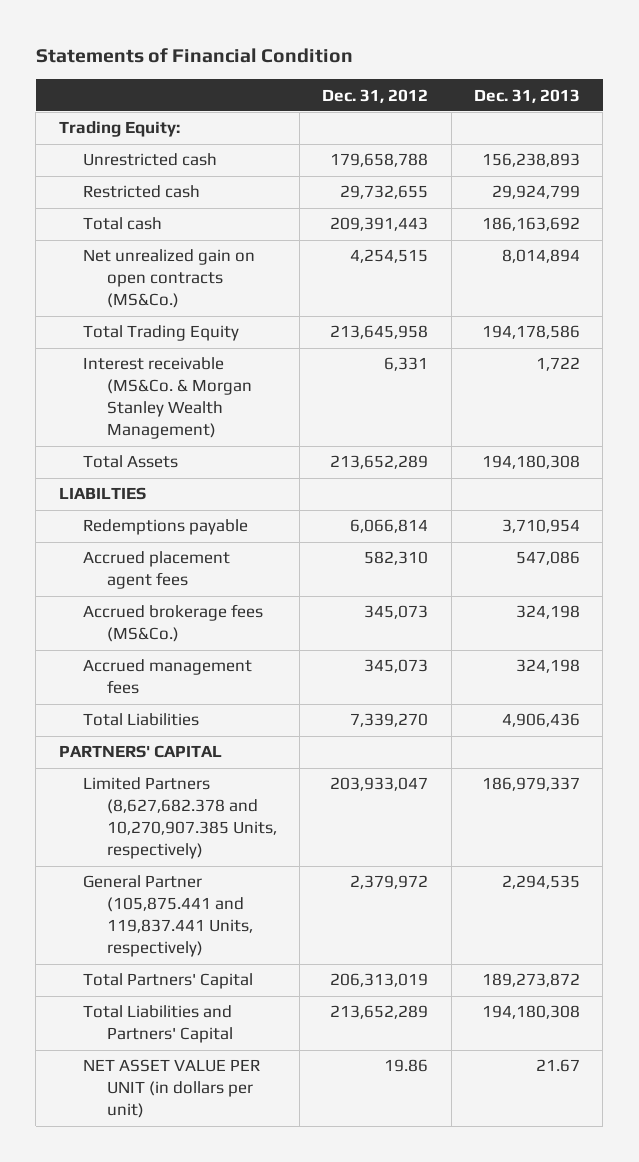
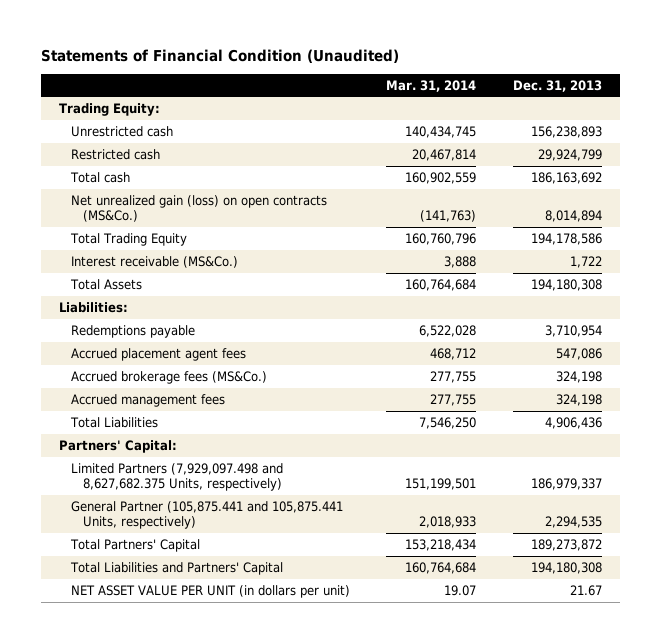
- Statements of Financial Condition
+ Statements of Financial Condition (Unaudited)
- | Dec. 31, 2012 | Dec. 31, 2013
+ | Mar. 31, 2014 | Dec. 31, 2013
- Net unrealized gain on open contracts (MS&Co.) | 4,254,515 | 8,014,894
+ Net unrealized gain (loss) on open contracts (MS&Co.) | (141,763) | 8,014,894
- Interest receivable (MS&Co. & Morgan Stanley Wealth Management) | 6,331 | 1,722
+ Interest receivable (MS&Co.) | 3,888 | 1,722
- LIABILTIES
+ Liabilities:
- PARTNERS' CAPITAL
- Limited Partners (8,627,682.378 and 10,270,907.385 Units, respectively) | 203,933,047 | 186,979,337
- General Partner (105,875.441 and 119,837.441 Units, respectively) | 2,379,972 | 2,294,535
+ Partners' Capital:
+ Limited Partners (7,929,097.498 and 8,627,682.375 Units, respectively) | 151,199,501 | 186,979,337
+ General Partner (105,875.441 and 105,875.441 Units, respectively) | 2,018,933 | 2,294,535

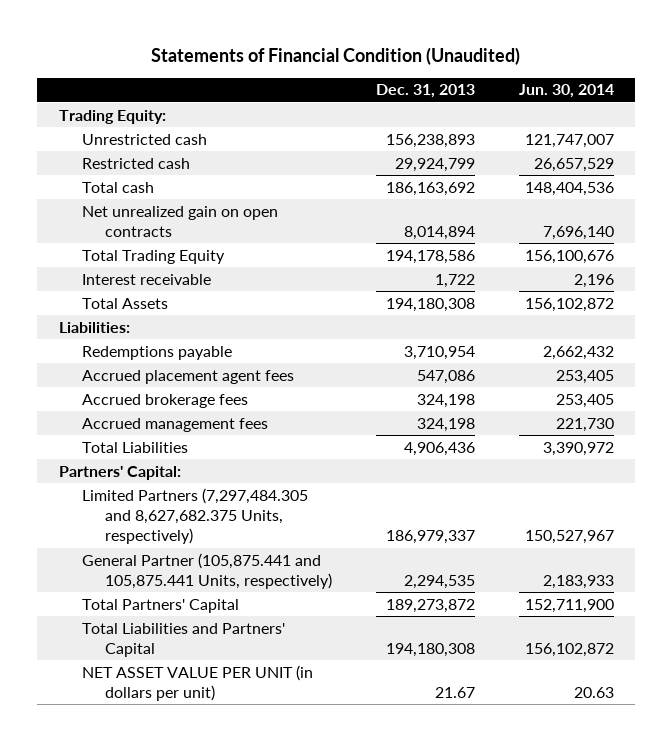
- | Mar. 31, 2014 | Dec. 31, 2013
+ | Dec. 31, 2013 | Jun. 30, 2014
- Net unrealized gain (loss) on open contracts (MS&Co.) | (141,763) | 8,014,894
+ Net unrealized gain on open contracts | 8,014,894 | 7,696,140
- Interest receivable (MS&Co.) | 3,888 | 1,722
+ Interest receivable | 1,722 | 2,196
- Accrued brokerage fees (MS&Co.) | 277,755 | 324,198
+ Accrued brokerage fees | 324,198 | 253,405
- Limited Partners (7,929,097.498 and 8,627,682.375 Units, respectively) | 151,199,501 | 186,979,337
+ Limited Partners (7,297,484.305 and 8,627,682.375 Units, respectively) | 186,979,337 | 150,527,967

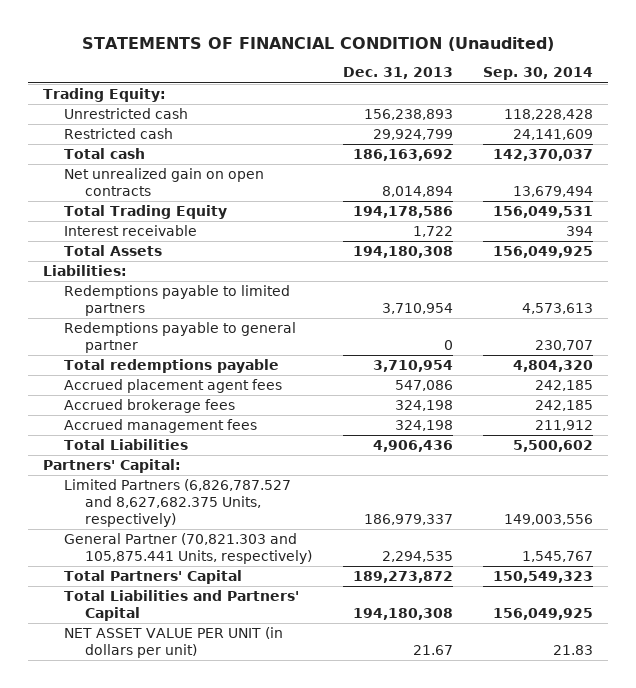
- Statements of Financial Condition (Unaudited)
+ STATEMENTS OF FINANCIAL CONDITION (Unaudited)
- | Dec. 31, 2013 | Jun. 30, 2014
+ | Dec. 31, 2013 | Sep. 30, 2014
- Redemptions payable | 3,710,954 | 2,662,432
+ Redemptions payable to limited partners | 3,710,954 | 4,573,613
+ Redemptions payable to general partner | 0 | 230,707
+ Total redemptions payable | 3,710,954 | 4,804,320
- Limited Partners (7,297,484.305 and 8,627,682.375 Units, respectively) | 186,979,337 | 150,527,967
- General Partner (105,875.441 and 105,875.441 Units, respectively) | 2,294,535 | 2,183,933
+ Limited Partners (6,826,787.527 and 8,627,682.375 Units, respectively) | 186,979,337 | 149,003,556
+ General Partner (70,821.303 and 105,875.441 Units, respectively) | 2,294,535 | 1,545,767

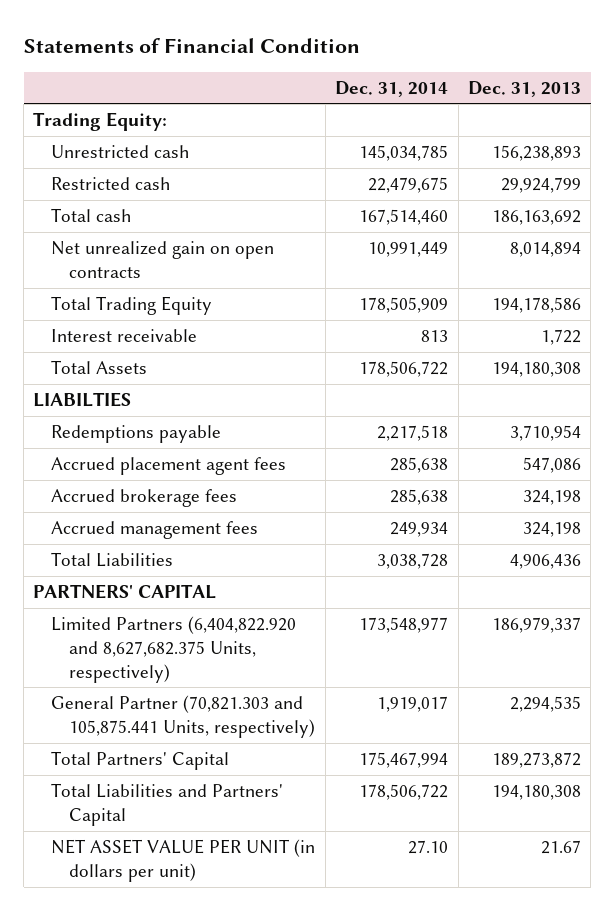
- STATEMENTS OF FINANCIAL CONDITION (Unaudited)
+ Statements of Financial Condition
- | Dec. 31, 2013 | Sep. 30, 2014
+ | Dec. 31, 2014 | Dec. 31, 2013
- Liabilities:
- Redemptions payable to limited partners | 3,710,954 | 4,573,613
- Redemptions payable to general partner | 0 | 230,707
- Total redemptions payable | 3,710,954 | 4,804,320
+ LIABILTIES
+ Redemptions payable | 2,217,518 | 3,710,954
- Partners' Capital:
- Limited Partners (6,826,787.527 and 8,627,682.375 Units, respectively) | 186,979,337 | 149,003,556
+ PARTNERS' CAPITAL
+ Limited Partners (6,404,822.920 and 8,627,682.375 Units, respectively) | 173,548,977 | 186,979,337

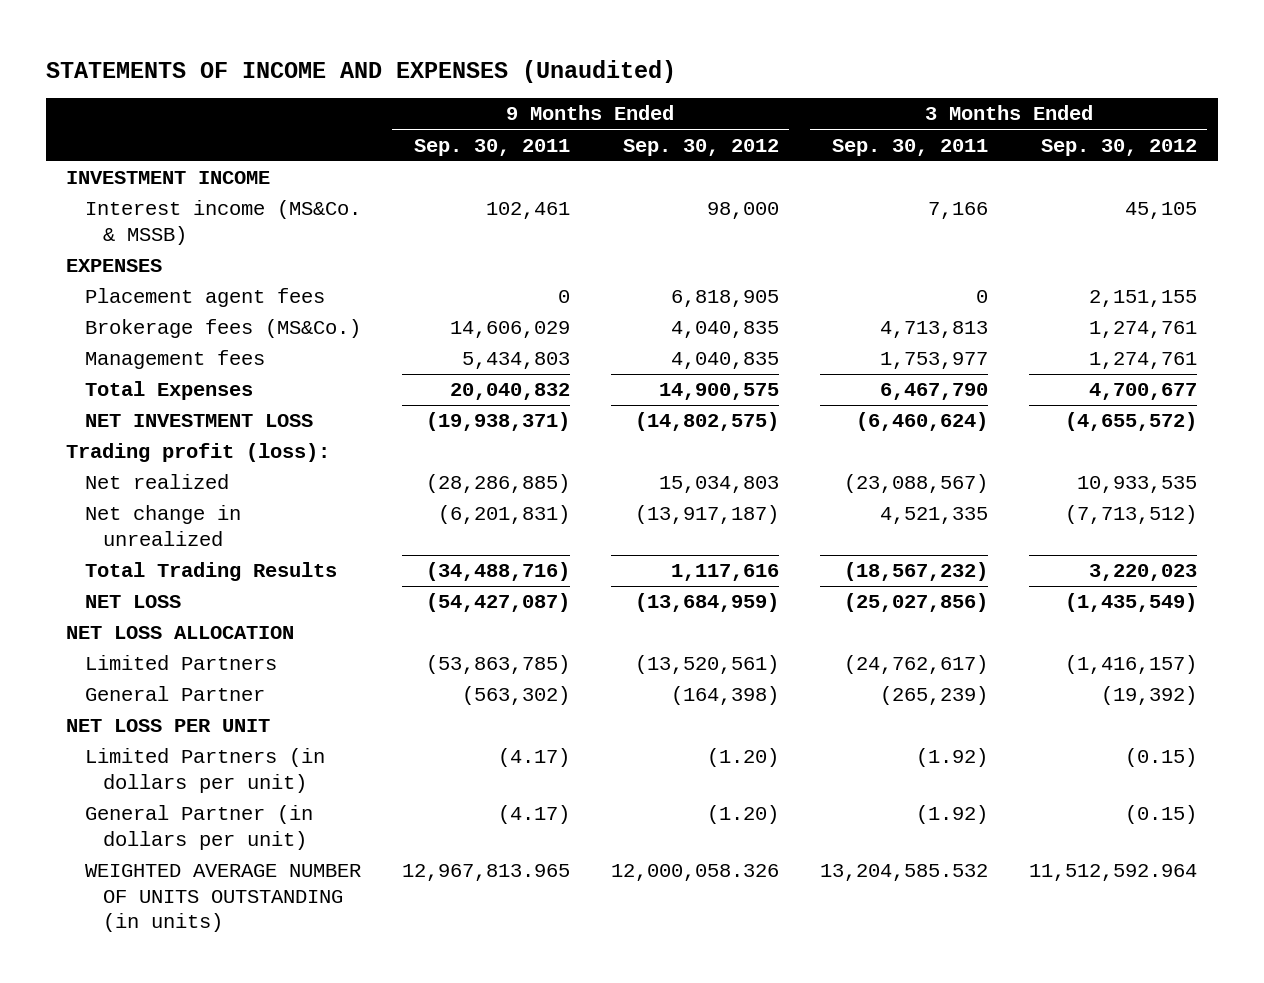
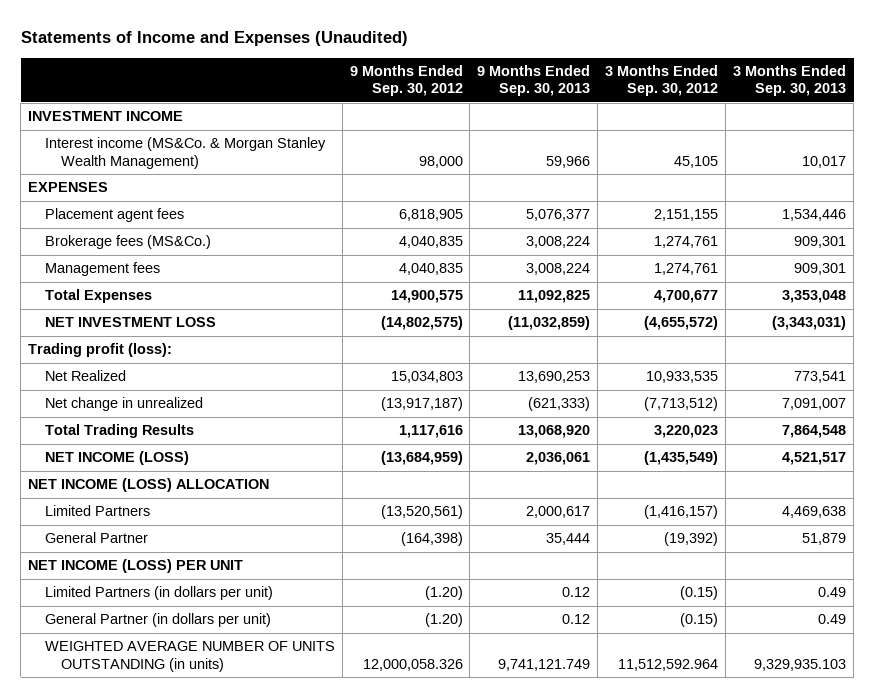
- STATEMENTS OF INCOME AND EXPENSES (Unaudited)
+ Statements of Income and Expenses (Unaudited)
- | 9 Months Ended Sep. 30, 2011 | 9 Months Ended Sep. 30, 2012 | 3 Months Ended Sep. 30, 2011 | 3 Months Ended Sep. 30, 2012
+ | 9 Months Ended Sep. 30, 2012 | 9 Months Ended Sep. 30, 2013 | 3 Months Ended Sep. 30, 2012 | 3 Months Ended Sep. 30, 2013
- Interest income (MS&Co. & MSSB) | 102,461 | 98,000 | 7,166 | 45,105
+ Interest income (MS&Co. & Morgan Stanley Wealth Management) | 98,000 | 59,966 | 45,105 | 10,017
- Net realized | (28,286,885) | 15,034,803 | (23,088,567) | 10,933,535
+ Net Realized | 15,034,803 | 13,690,253 | 10,933,535 | 773,541
- NET LOSS | (54,427,087) | (13,684,959) | (25,027,856) | (1,435,549)
- NET LOSS ALLOCATION
+ NET INCOME (LOSS) | (13,684,959) | 2,036,061 | (1,435,549) | 4,521,517
+ NET INCOME (LOSS) ALLOCATION
- NET LOSS PER UNIT
+ NET INCOME (LOSS) PER UNIT

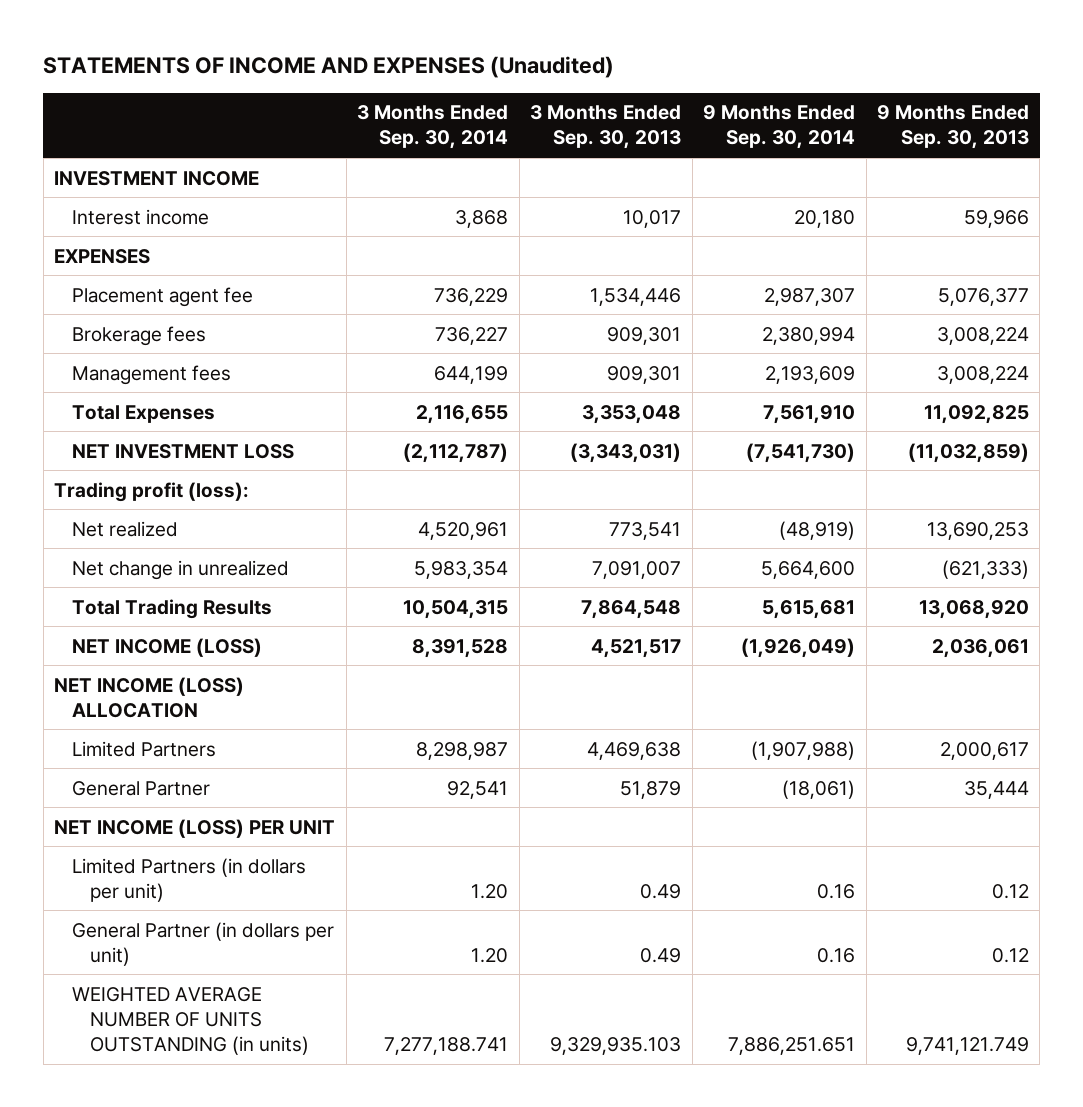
- Statements of Income and Expenses (Unaudited)
+ STATEMENTS OF INCOME AND EXPENSES (Unaudited)
- | 9 Months Ended Sep. 30, 2012 | 9 Months Ended Sep. 30, 2013 | 3 Months Ended Sep. 30, 2012 | 3 Months Ended Sep. 30, 2013
+ | 3 Months Ended Sep. 30, 2014 | 3 Months Ended Sep. 30, 2013 | 9 Months Ended Sep. 30, 2014 | 9 Months Ended Sep. 30, 2013
- Interest income (MS&Co. & Morgan Stanley Wealth Management) | 98,000 | 59,966 | 45,105 | 10,017
+ Interest income | 3,868 | 10,017 | 20,180 | 59,966
- Placement agent fees | 6,818,905 | 5,076,377 | 2,151,155 | 1,534,446
- Brokerage fees (MS&Co.) | 4,040,835 | 3,008,224 | 1,274,761 | 909,301
+ Placement agent fee | 736,229 | 1,534,446 | 2,987,307 | 5,076,377
+ Brokerage fees | 736,227 | 909,301 | 2,380,994 | 3,008,224
- Net Realized | 15,034,803 | 13,690,253 | 10,933,535 | 773,541
+ Net realized | 4,520,961 | 773,541 | (48,919) | 13,690,253

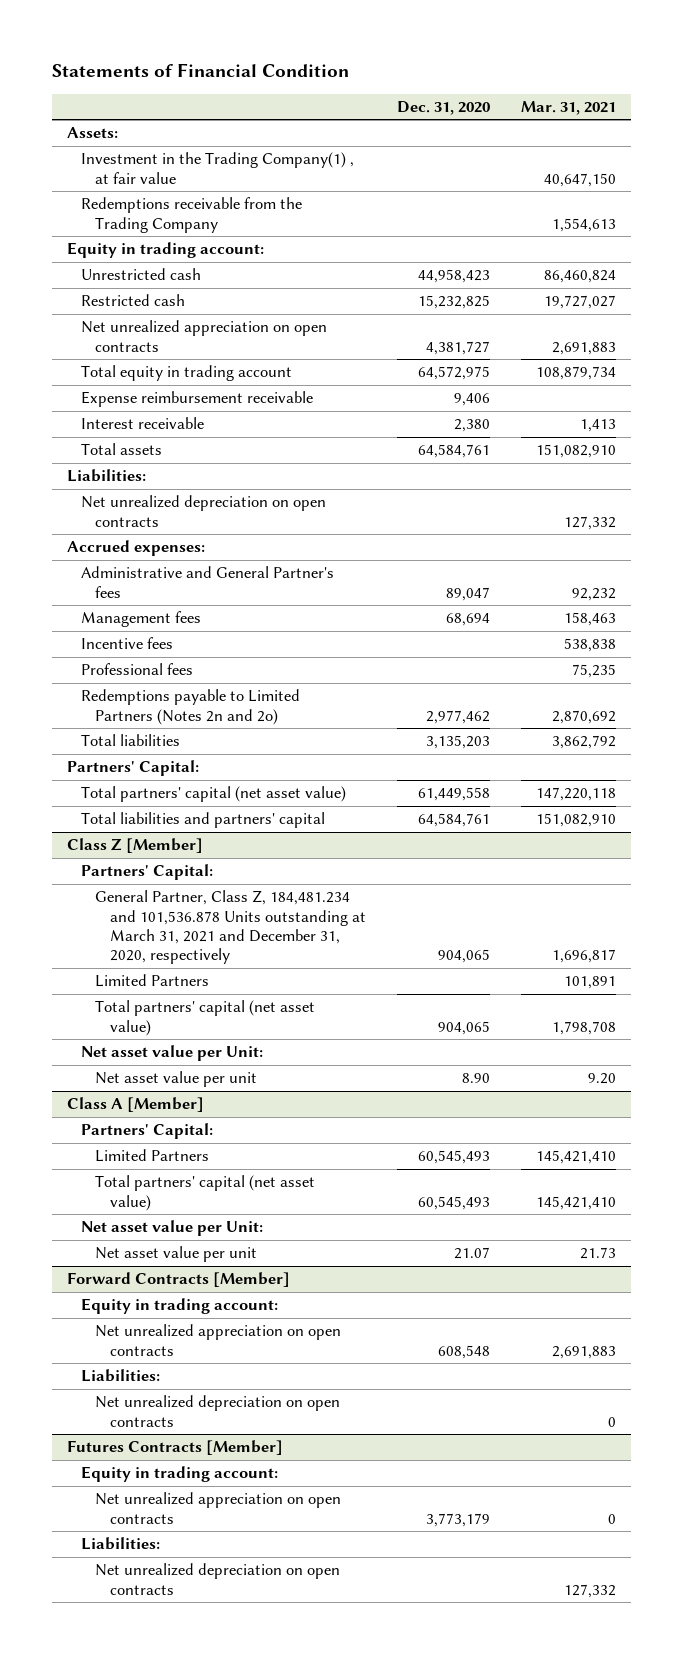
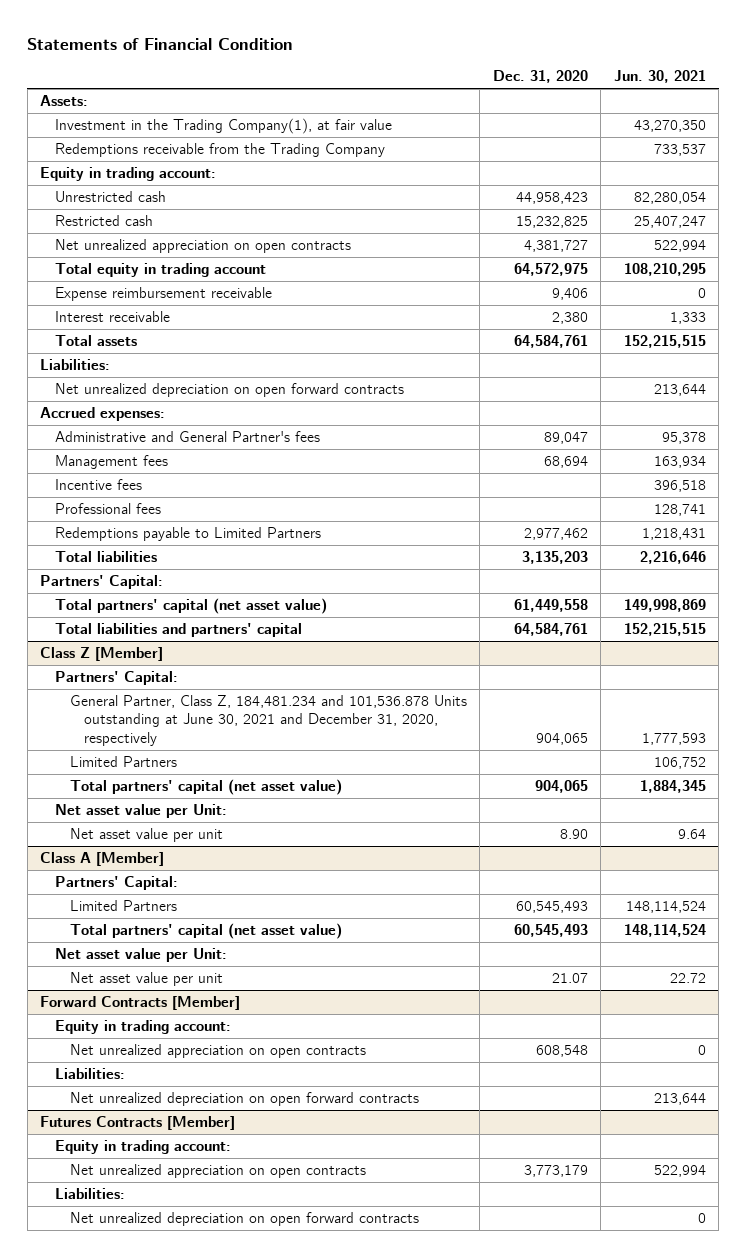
- | Dec. 31, 2020 | Mar. 31, 2021
+ | Dec. 31, 2020 | Jun. 30, 2021
- Investment in the Trading Company(1) , at fair value | | 40,647,150
+ Investment in the Trading Company(1), at fair value | | 43,270,350
- Net unrealized depreciation on open contracts | | 127,332
+ Net unrealized depreciation on open forward contracts | | 213,644
- Redemptions payable to Limited Partners (Notes 2n and 2o) | 2,977,462 | 2,870,692
+ Redemptions payable to Limited Partners | 2,977,462 | 1,218,431
@ Class Z [Member]
- General Partner, Class Z, 184,481.234 and 101,536.878 Units outstanding at March 31, 2021 and December 31, 2020, respectively | 904,065 | 1,696,817
+ General Partner, Class Z, 184,481.234 and 101,536.878 Units outstanding at June 30, 2021 and December 31, 2020, respectively | 904,065 | 1,777,593
@ Forward Contracts [Member]
- Net unrealized depreciation on open contracts | | 0
+ Net unrealized depreciation on open forward contracts | | 213,644
@ Futures Contracts [Member]
- Net unrealized depreciation on open contracts | | 127,332
+ Net unrealized depreciation on open forward contracts | | 0

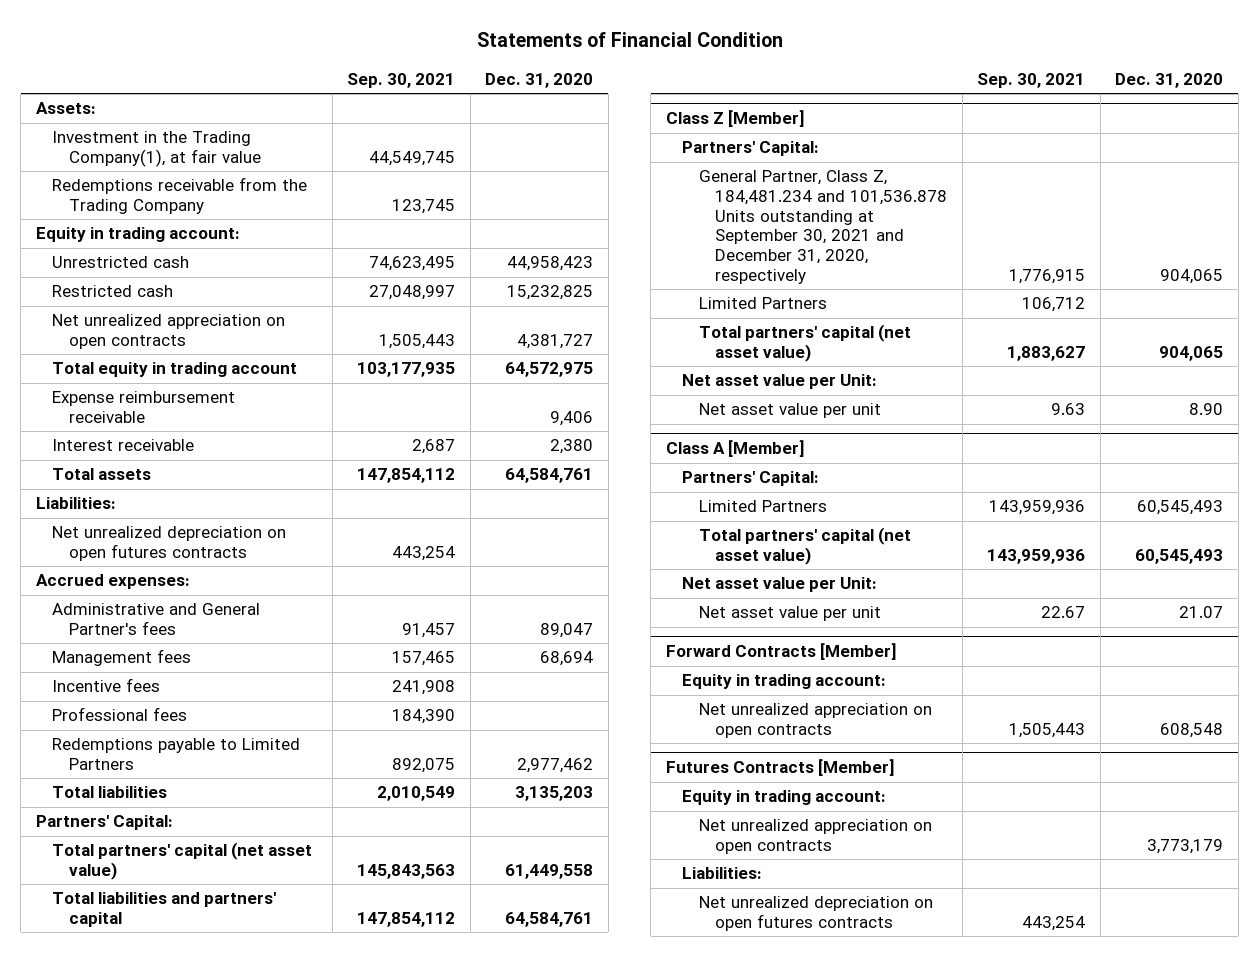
- | Dec. 31, 2020 | Jun. 30, 2021
+ | Sep. 30, 2021 | Dec. 31, 2020
- Net unrealized depreciation on open forward contracts | | 213,644
+ Net unrealized depreciation on open futures contracts | 443,254 |
@ Class Z [Member]
- General Partner, Class Z, 184,481.234 and 101,536.878 Units outstanding at June 30, 2021 and December 31, 2020, respectively | 904,065 | 1,777,593
+ General Partner, Class Z, 184,481.234 and 101,536.878 Units outstanding at September 30, 2021 and December 31, 2020, respectively | 1,776,915 | 904,065
@ Forward Contracts [Member]
- Liabilities:
- Net unrealized depreciation on open forward contracts | | 213,644
@ Futures Contracts [Member]
- Net unrealized depreciation on open forward contracts | | 0
+ Net unrealized depreciation on open futures contracts | 443,254 |

